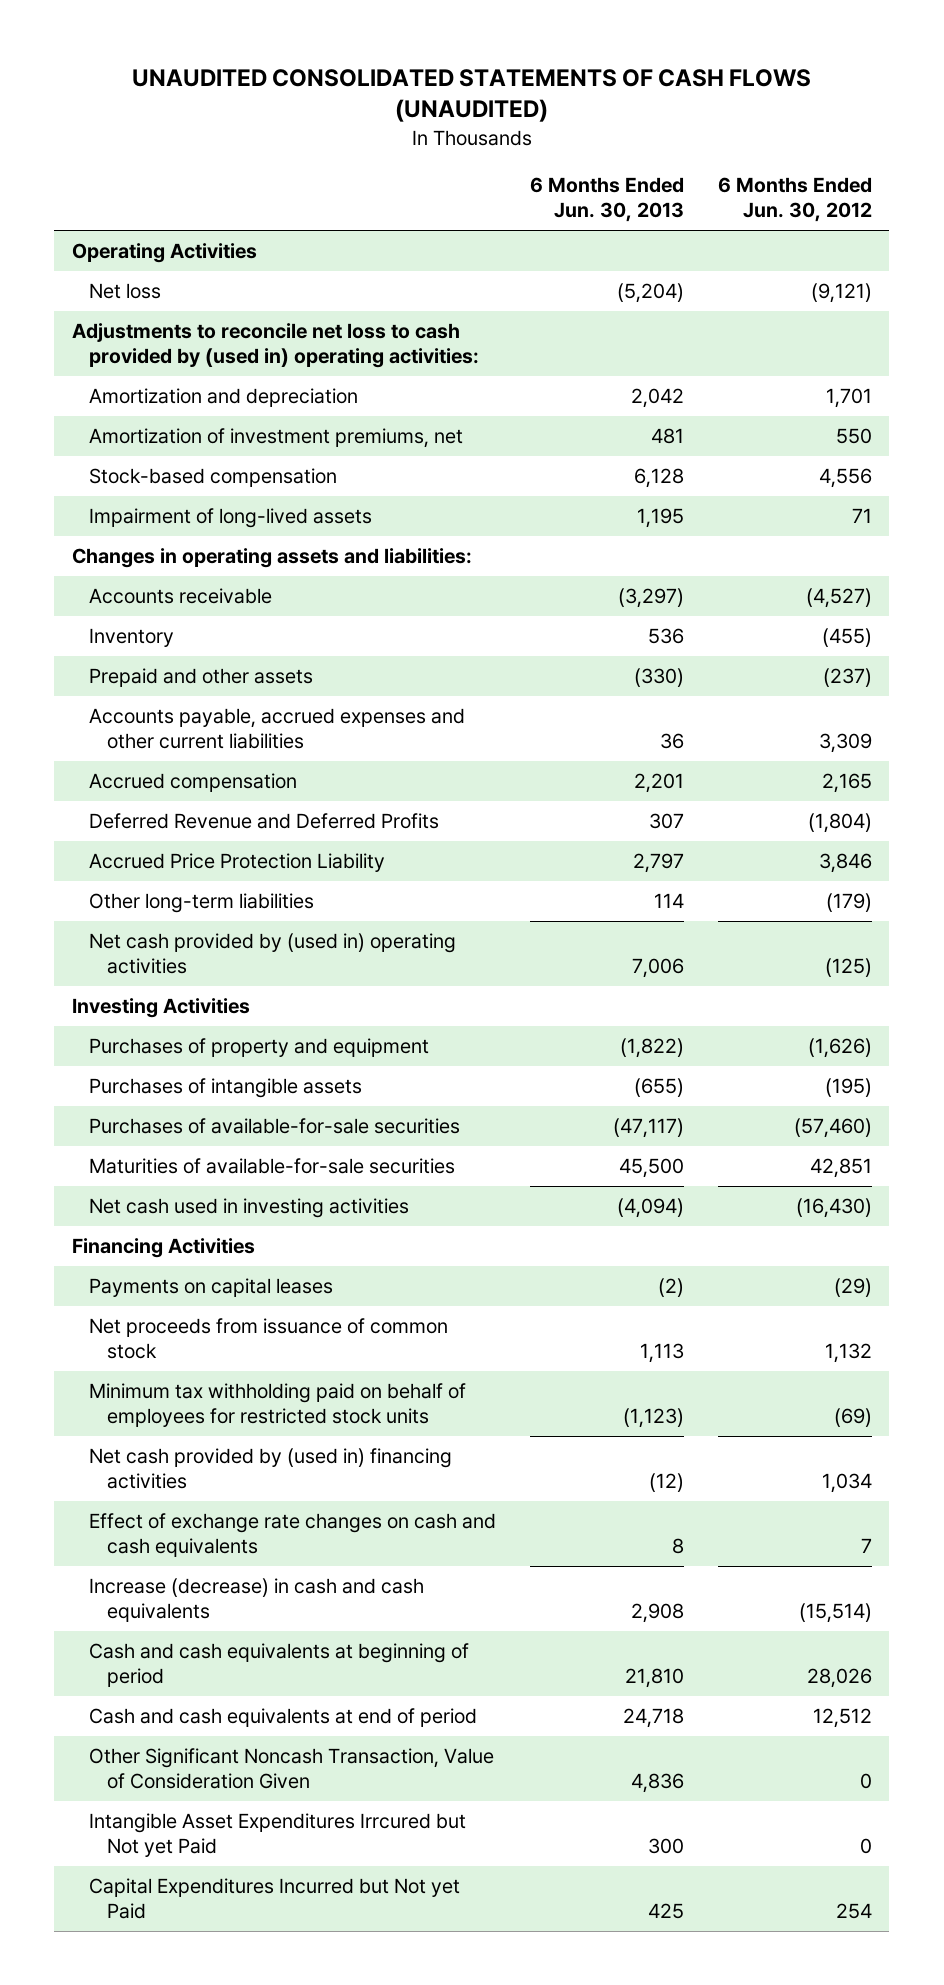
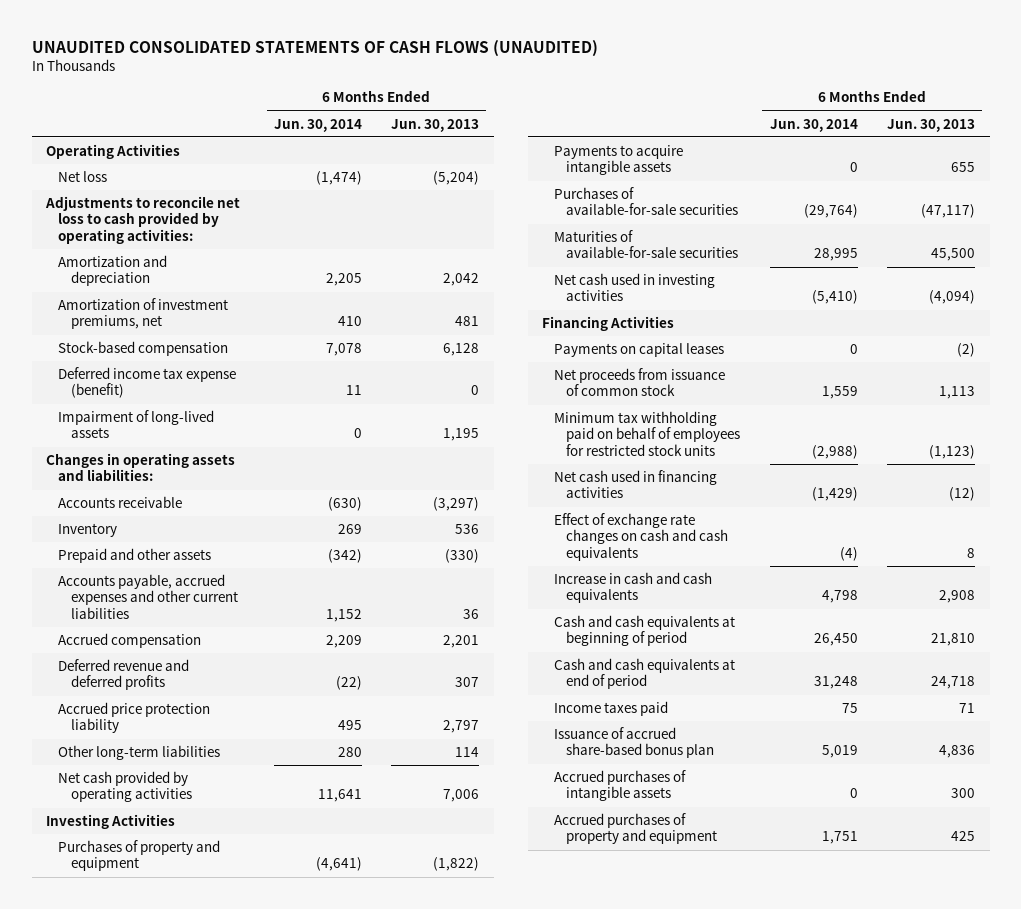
- | 6 Months Ended Jun. 30, 2013 | 6 Months Ended Jun. 30, 2012
+ | 6 Months Ended Jun. 30, 2014 | 6 Months Ended Jun. 30, 2013
- Adjustments to reconcile net loss to cash provided by (used in) operating activities:
+ Adjustments to reconcile net loss to cash provided by operating activities:
+ Deferred income tax expense (benefit) | 11 | 0
- Deferred Revenue and Deferred Profits | 307 | (1,804)
- Accrued Price Protection Liability | 2,797 | 3,846
+ Deferred revenue and deferred profits | (22) | 307
+ Accrued price protection liability | 495 | 2,797
- Net cash provided by (used in) operating activities | 7,006 | (125)
+ Net cash provided by operating activities | 11,641 | 7,006
- Purchases of intangible assets | (655) | (195)
+ Payments to acquire intangible assets | 0 | 655
- Net cash provided by (used in) financing activities | (12) | 1,034
+ Net cash used in financing activities | (1,429) | (12)
- Increase (decrease) in cash and cash equivalents | 2,908 | (15,514)
+ Increase in cash and cash equivalents | 4,798 | 2,908
- Other Significant Noncash Transaction, Value of Consideration Given | 4,836 | 0
- Intangible Asset Expenditures Irrcured but Not yet Paid | 300 | 0
- Capital Expenditures Incurred but Not yet Paid | 425 | 254
+ Income taxes paid | 75 | 71
+ Issuance of accrued share-based bonus plan | 5,019 | 4,836
+ Accrued purchases of intangible assets | 0 | 300
+ Accrued purchases of property and equipment | 1,751 | 425

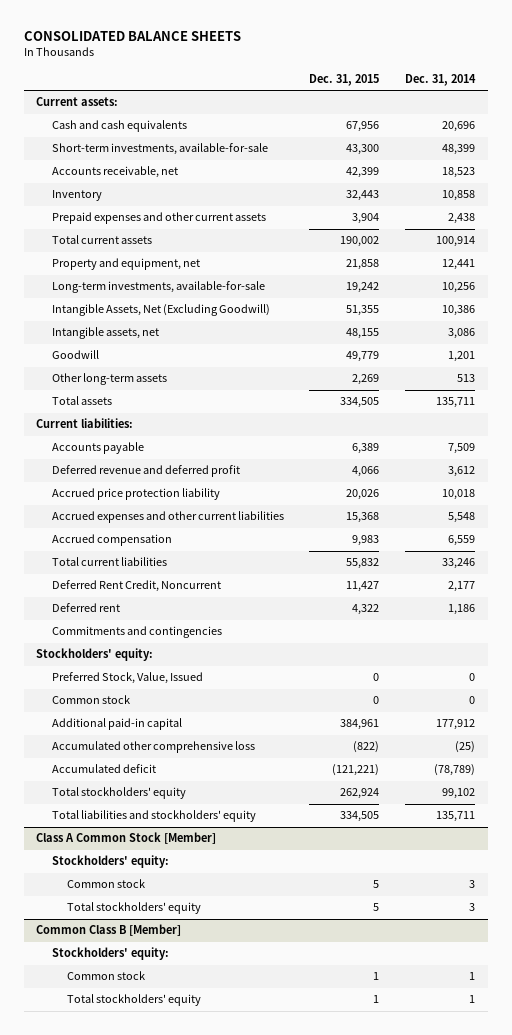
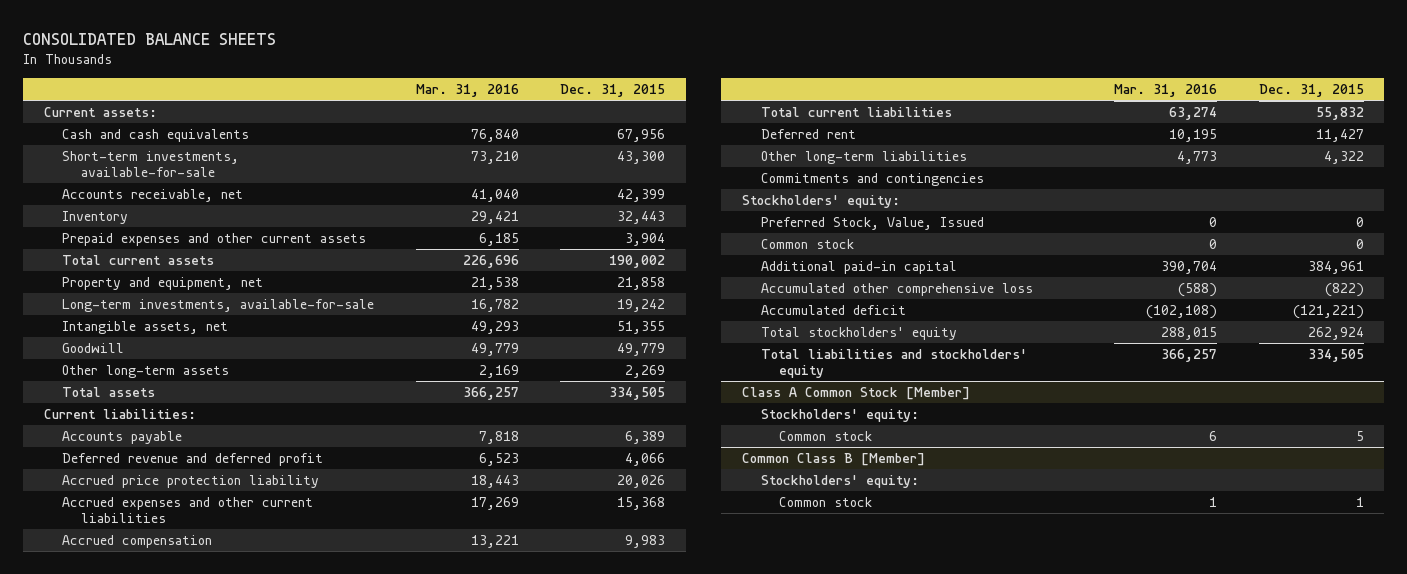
- | Dec. 31, 2015 | Dec. 31, 2014
+ | Mar. 31, 2016 | Dec. 31, 2015
- Intangible Assets, Net (Excluding Goodwill) | 51,355 | 10,386
- Intangible assets, net | 48,155 | 3,086
+ Intangible assets, net | 49,293 | 51,355
- Deferred Rent Credit, Noncurrent | 11,427 | 2,177
- Deferred rent | 4,322 | 1,186
+ Deferred rent | 10,195 | 11,427
+ Other long-term liabilities | 4,773 | 4,322
@ Class A Common Stock [Member]
- Total stockholders' equity | 5 | 3
@ Common Class B [Member]
- Total stockholders' equity | 1 | 1

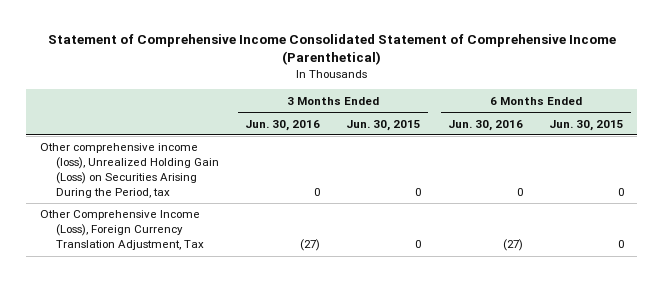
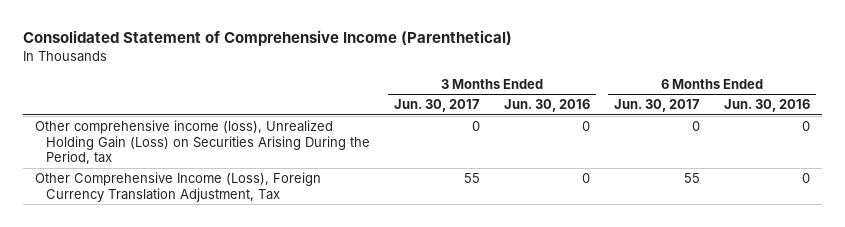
- Statement of Comprehensive Income Consolidated Statement of Comprehensive Income (Parenthetical)
+ Consolidated Statement of Comprehensive Income (Parenthetical)
- | 3 Months Ended Jun. 30, 2016 | 3 Months Ended Jun. 30, 2015 | 6 Months Ended Jun. 30, 2016 | 6 Months Ended Jun. 30, 2015
+ | 3 Months Ended Jun. 30, 2017 | 3 Months Ended Jun. 30, 2016 | 6 Months Ended Jun. 30, 2017 | 6 Months Ended Jun. 30, 2016
- Other Comprehensive Income (Loss), Foreign Currency Translation Adjustment, Tax | (27) | 0 | (27) | 0
+ Other Comprehensive Income (Loss), Foreign Currency Translation Adjustment, Tax | 55 | 0 | 55 | 0

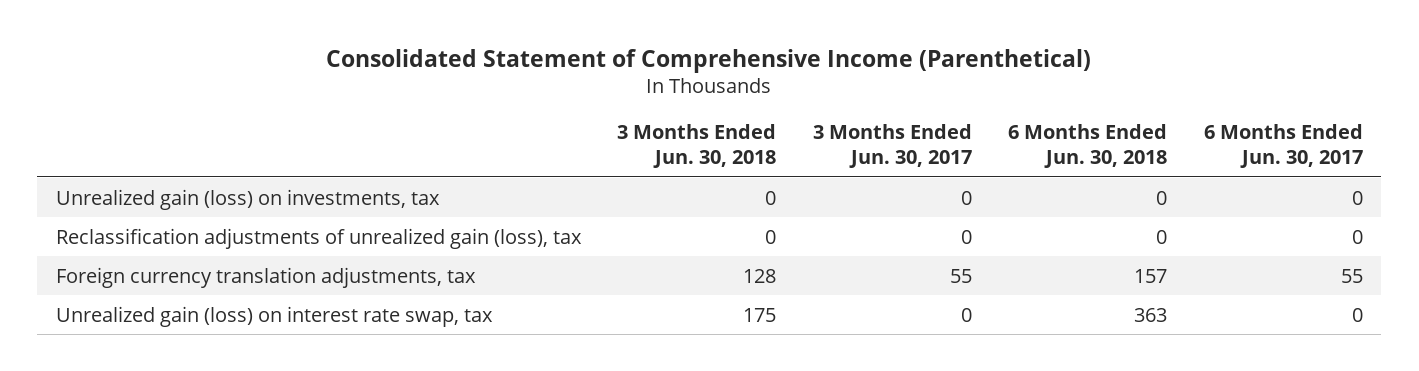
- | 3 Months Ended Jun. 30, 2017 | 3 Months Ended Jun. 30, 2016 | 6 Months Ended Jun. 30, 2017 | 6 Months Ended Jun. 30, 2016
+ | 3 Months Ended Jun. 30, 2018 | 3 Months Ended Jun. 30, 2017 | 6 Months Ended Jun. 30, 2018 | 6 Months Ended Jun. 30, 2017
- Other comprehensive income (loss), Unrealized Holding Gain (Loss) on Securities Arising During the Period, tax | 0 | 0 | 0 | 0
- Other Comprehensive Income (Loss), Foreign Currency Translation Adjustment, Tax | 55 | 0 | 55 | 0
+ Unrealized gain (loss) on investments, tax | 0 | 0 | 0 | 0
+ Reclassification adjustments of unrealized gain (loss), tax | 0 | 0 | 0 | 0
+ Foreign currency translation adjustments, tax | 128 | 55 | 157 | 55
+ Unrealized gain (loss) on interest rate swap, tax | 175 | 0 | 363 | 0

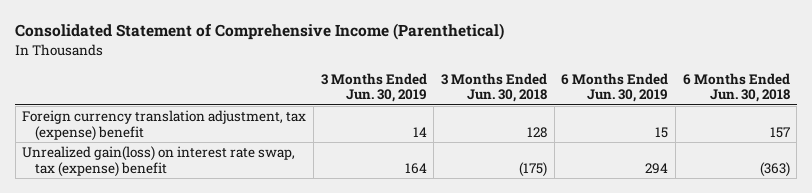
- | 3 Months Ended Jun. 30, 2018 | 3 Months Ended Jun. 30, 2017 | 6 Months Ended Jun. 30, 2018 | 6 Months Ended Jun. 30, 2017
+ | 3 Months Ended Jun. 30, 2019 | 3 Months Ended Jun. 30, 2018 | 6 Months Ended Jun. 30, 2019 | 6 Months Ended Jun. 30, 2018
- Unrealized gain (loss) on investments, tax | 0 | 0 | 0 | 0
- Reclassification adjustments of unrealized gain (loss), tax | 0 | 0 | 0 | 0
- Foreign currency translation adjustments, tax | 128 | 55 | 157 | 55
- Unrealized gain (loss) on interest rate swap, tax | 175 | 0 | 363 | 0
+ Foreign currency translation adjustment, tax (expense) benefit | 14 | 128 | 15 | 157
+ Unrealized gain(loss) on interest rate swap, tax (expense) benefit | 164 | (175) | 294 | (363)

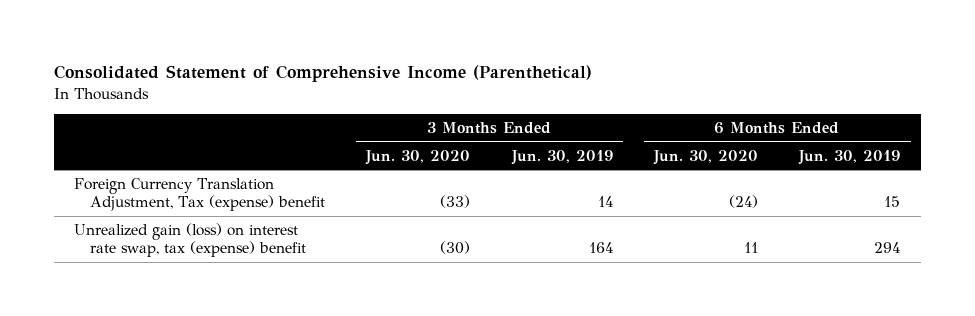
- | 3 Months Ended Jun. 30, 2019 | 3 Months Ended Jun. 30, 2018 | 6 Months Ended Jun. 30, 2019 | 6 Months Ended Jun. 30, 2018
+ | 3 Months Ended Jun. 30, 2020 | 3 Months Ended Jun. 30, 2019 | 6 Months Ended Jun. 30, 2020 | 6 Months Ended Jun. 30, 2019
- Foreign currency translation adjustment, tax (expense) benefit | 14 | 128 | 15 | 157
- Unrealized gain(loss) on interest rate swap, tax (expense) benefit | 164 | (175) | 294 | (363)
+ Foreign Currency Translation Adjustment, Tax (expense) benefit | (33) | 14 | (24) | 15
+ Unrealized gain (loss) on interest rate swap, tax (expense) benefit | (30) | 164 | 11 | 294

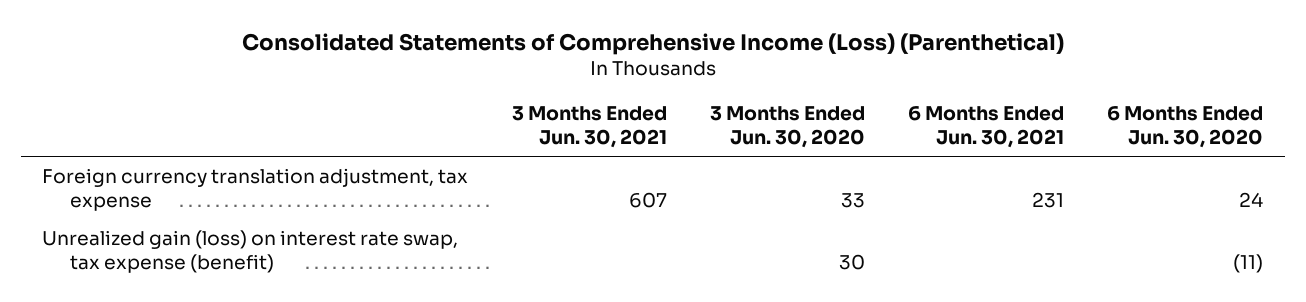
- Consolidated Statement of Comprehensive Income (Parenthetical)
+ Consolidated Statements of Comprehensive Income (Loss) (Parenthetical)
- | 3 Months Ended Jun. 30, 2020 | 3 Months Ended Jun. 30, 2019 | 6 Months Ended Jun. 30, 2020 | 6 Months Ended Jun. 30, 2019
+ | 3 Months Ended Jun. 30, 2021 | 3 Months Ended Jun. 30, 2020 | 6 Months Ended Jun. 30, 2021 | 6 Months Ended Jun. 30, 2020
- Foreign Currency Translation Adjustment, Tax (expense) benefit | (33) | 14 | (24) | 15
- Unrealized gain (loss) on interest rate swap, tax (expense) benefit | (30) | 164 | 11 | 294
+ Foreign currency translation adjustment, tax expense | 607 | 33 | 231 | 24
+ Unrealized gain (loss) on interest rate swap, tax expense (benefit) | | 30 | | (11)

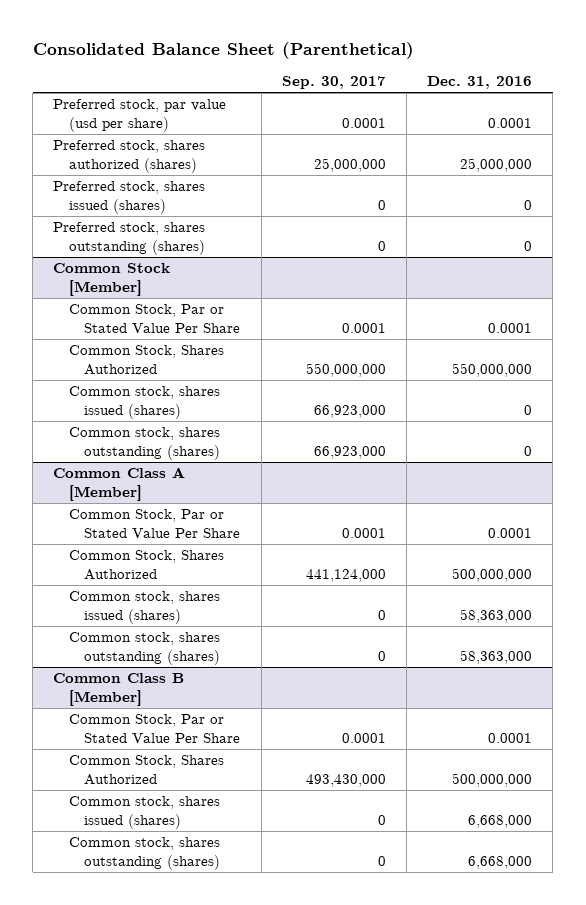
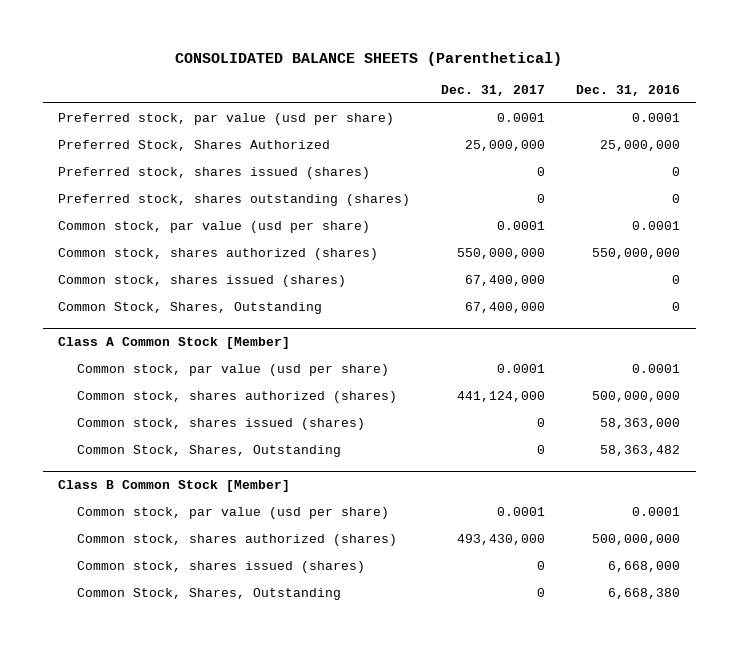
- Consolidated Balance Sheet (Parenthetical)
+ CONSOLIDATED BALANCE SHEETS (Parenthetical)
- | Sep. 30, 2017 | Dec. 31, 2016
+ | Dec. 31, 2017 | Dec. 31, 2016
- Preferred stock, shares authorized (shares) | 25,000,000 | 25,000,000
+ Preferred Stock, Shares Authorized | 25,000,000 | 25,000,000
- Common Stock [Member]
- Common Stock, Par or Stated Value Per Share | 0.0001 | 0.0001
- Common Stock, Shares Authorized | 550,000,000 | 550,000,000
+ Common stock, par value (usd per share) | 0.0001 | 0.0001
+ Common stock, shares authorized (shares) | 550,000,000 | 550,000,000
- Common stock, shares outstanding (shares) | 66,923,000 | 0
- Common Class A [Member]
- Common Stock, Par or Stated Value Per Share | 0.0001 | 0.0001
- Common Stock, Shares Authorized | 441,124,000 | 500,000,000
+ Common Stock, Shares, Outstanding | 67,400,000 | 0
+ Class A Common Stock [Member]
+ Common stock, par value (usd per share) | 0.0001 | 0.0001
+ Common stock, shares authorized (shares) | 441,124,000 | 500,000,000
- Common stock, shares outstanding (shares) | 0 | 58,363,000
- Common Class B [Member]
- Common Stock, Par or Stated Value Per Share | 0.0001 | 0.0001
- Common Stock, Shares Authorized | 493,430,000 | 500,000,000
+ Common Stock, Shares, Outstanding | 0 | 58,363,482
+ Class B Common Stock [Member]
+ Common stock, par value (usd per share) | 0.0001 | 0.0001
+ Common stock, shares authorized (shares) | 493,430,000 | 500,000,000
- Common stock, shares outstanding (shares) | 0 | 6,668,000
+ Common Stock, Shares, Outstanding | 0 | 6,668,380

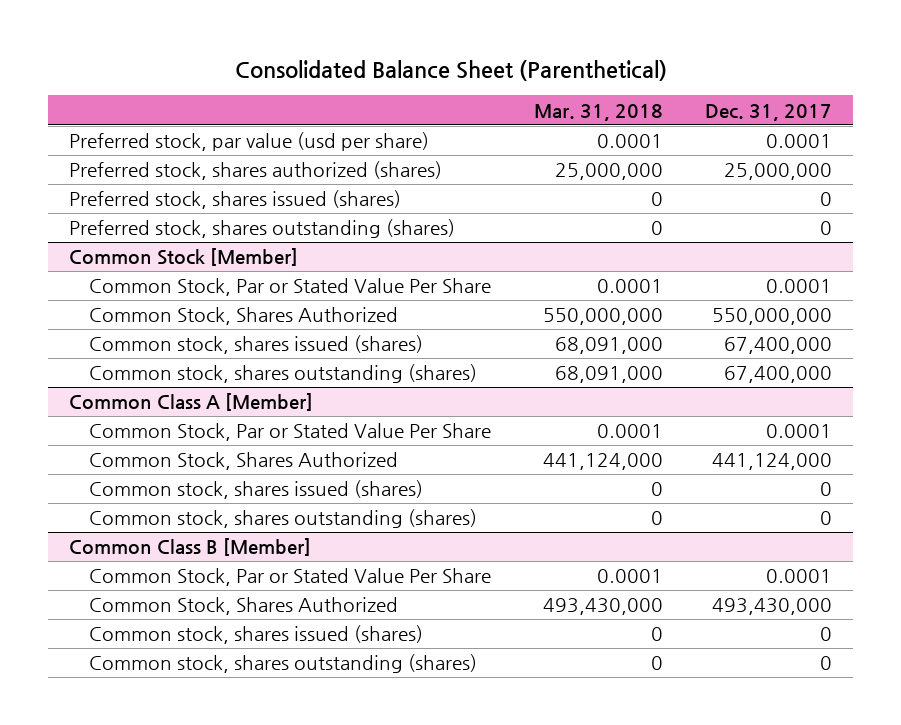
- CONSOLIDATED BALANCE SHEETS (Parenthetical)
+ Consolidated Balance Sheet (Parenthetical)
- | Dec. 31, 2017 | Dec. 31, 2016
+ | Mar. 31, 2018 | Dec. 31, 2017
- Preferred Stock, Shares Authorized | 25,000,000 | 25,000,000
+ Preferred stock, shares authorized (shares) | 25,000,000 | 25,000,000
- Common stock, par value (usd per share) | 0.0001 | 0.0001
- Common stock, shares authorized (shares) | 550,000,000 | 550,000,000
+ Common Stock [Member]
+ Common Stock, Par or Stated Value Per Share | 0.0001 | 0.0001
+ Common Stock, Shares Authorized | 550,000,000 | 550,000,000
- Common Stock, Shares, Outstanding | 67,400,000 | 0
- Class A Common Stock [Member]
- Common stock, par value (usd per share) | 0.0001 | 0.0001
- Common stock, shares authorized (shares) | 441,124,000 | 500,000,000
+ Common stock, shares outstanding (shares) | 68,091,000 | 67,400,000
+ Common Class A [Member]
+ Common Stock, Par or Stated Value Per Share | 0.0001 | 0.0001
+ Common Stock, Shares Authorized | 441,124,000 | 441,124,000
- Common Stock, Shares, Outstanding | 0 | 58,363,482
- Class B Common Stock [Member]
- Common stock, par value (usd per share) | 0.0001 | 0.0001
- Common stock, shares authorized (shares) | 493,430,000 | 500,000,000
+ Common stock, shares outstanding (shares) | 0 | 0
+ Common Class B [Member]
+ Common Stock, Par or Stated Value Per Share | 0.0001 | 0.0001
+ Common Stock, Shares Authorized | 493,430,000 | 493,430,000
- Common Stock, Shares, Outstanding | 0 | 6,668,380
+ Common stock, shares outstanding (shares) | 0 | 0

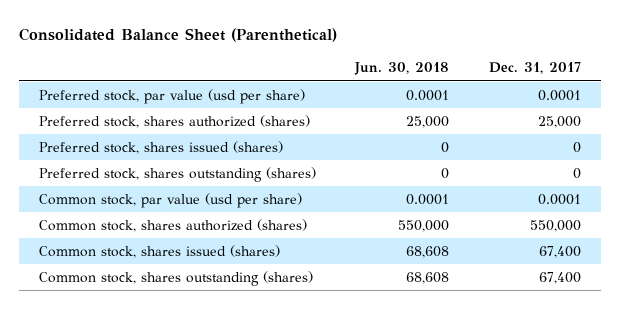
- | Mar. 31, 2018 | Dec. 31, 2017
+ | Jun. 30, 2018 | Dec. 31, 2017
- Preferred stock, shares authorized (shares) | 25,000,000 | 25,000,000
+ Preferred stock, shares authorized (shares) | 25,000 | 25,000
- Common Stock [Member]
- Common Stock, Par or Stated Value Per Share | 0.0001 | 0.0001
- Common Stock, Shares Authorized | 550,000,000 | 550,000,000
- Common stock, shares issued (shares) | 68,091,000 | 67,400,000
- Common stock, shares outstanding (shares) | 68,091,000 | 67,400,000
- Common Class A [Member]
- Common Stock, Par or Stated Value Per Share | 0.0001 | 0.0001
- Common Stock, Shares Authorized | 441,124,000 | 441,124,000
- Common stock, shares issued (shares) | 0 | 0
- Common stock, shares outstanding (shares) | 0 | 0
- Common Class B [Member]
- Common Stock, Par or Stated Value Per Share | 0.0001 | 0.0001
- Common Stock, Shares Authorized | 493,430,000 | 493,430,000
- Common stock, shares issued (shares) | 0 | 0
- Common stock, shares outstanding (shares) | 0 | 0
+ Common stock, par value (usd per share) | 0.0001 | 0.0001
+ Common stock, shares authorized (shares) | 550,000 | 550,000
+ Common stock, shares issued (shares) | 68,608 | 67,400
+ Common stock, shares outstanding (shares) | 68,608 | 67,400

